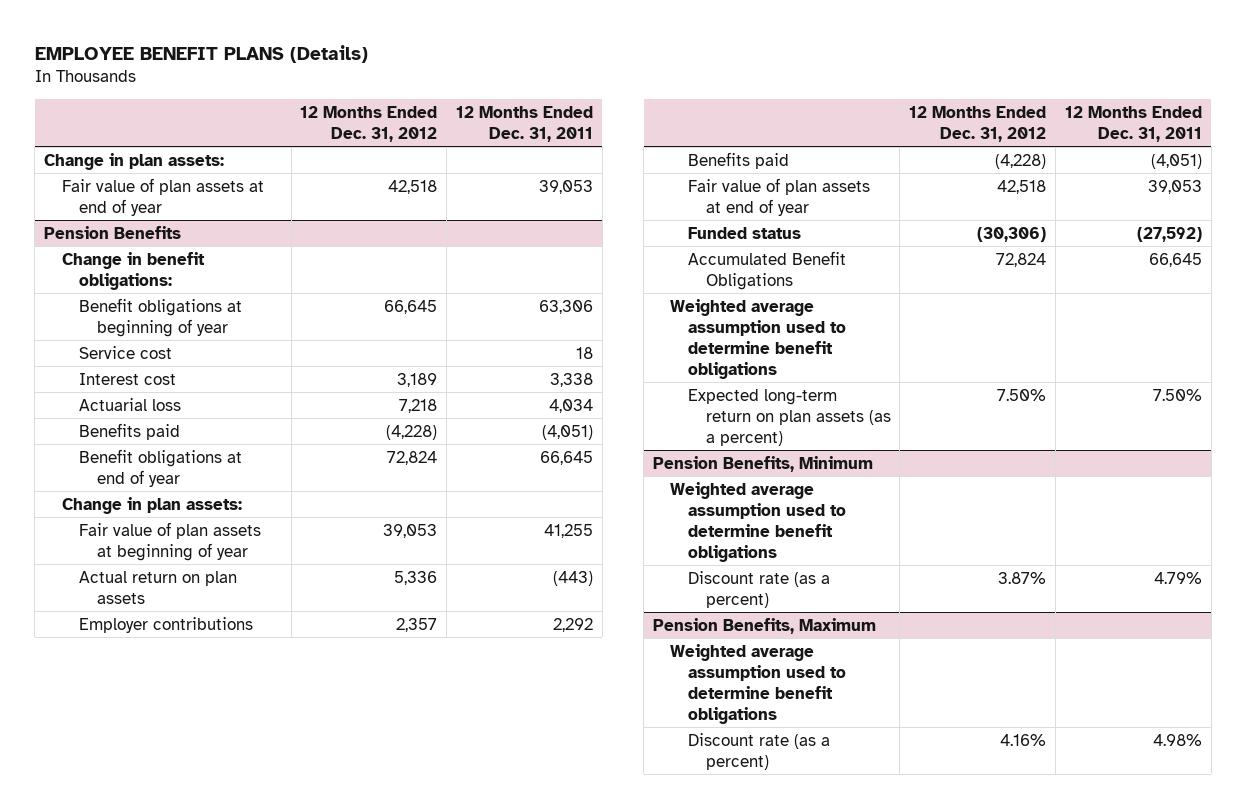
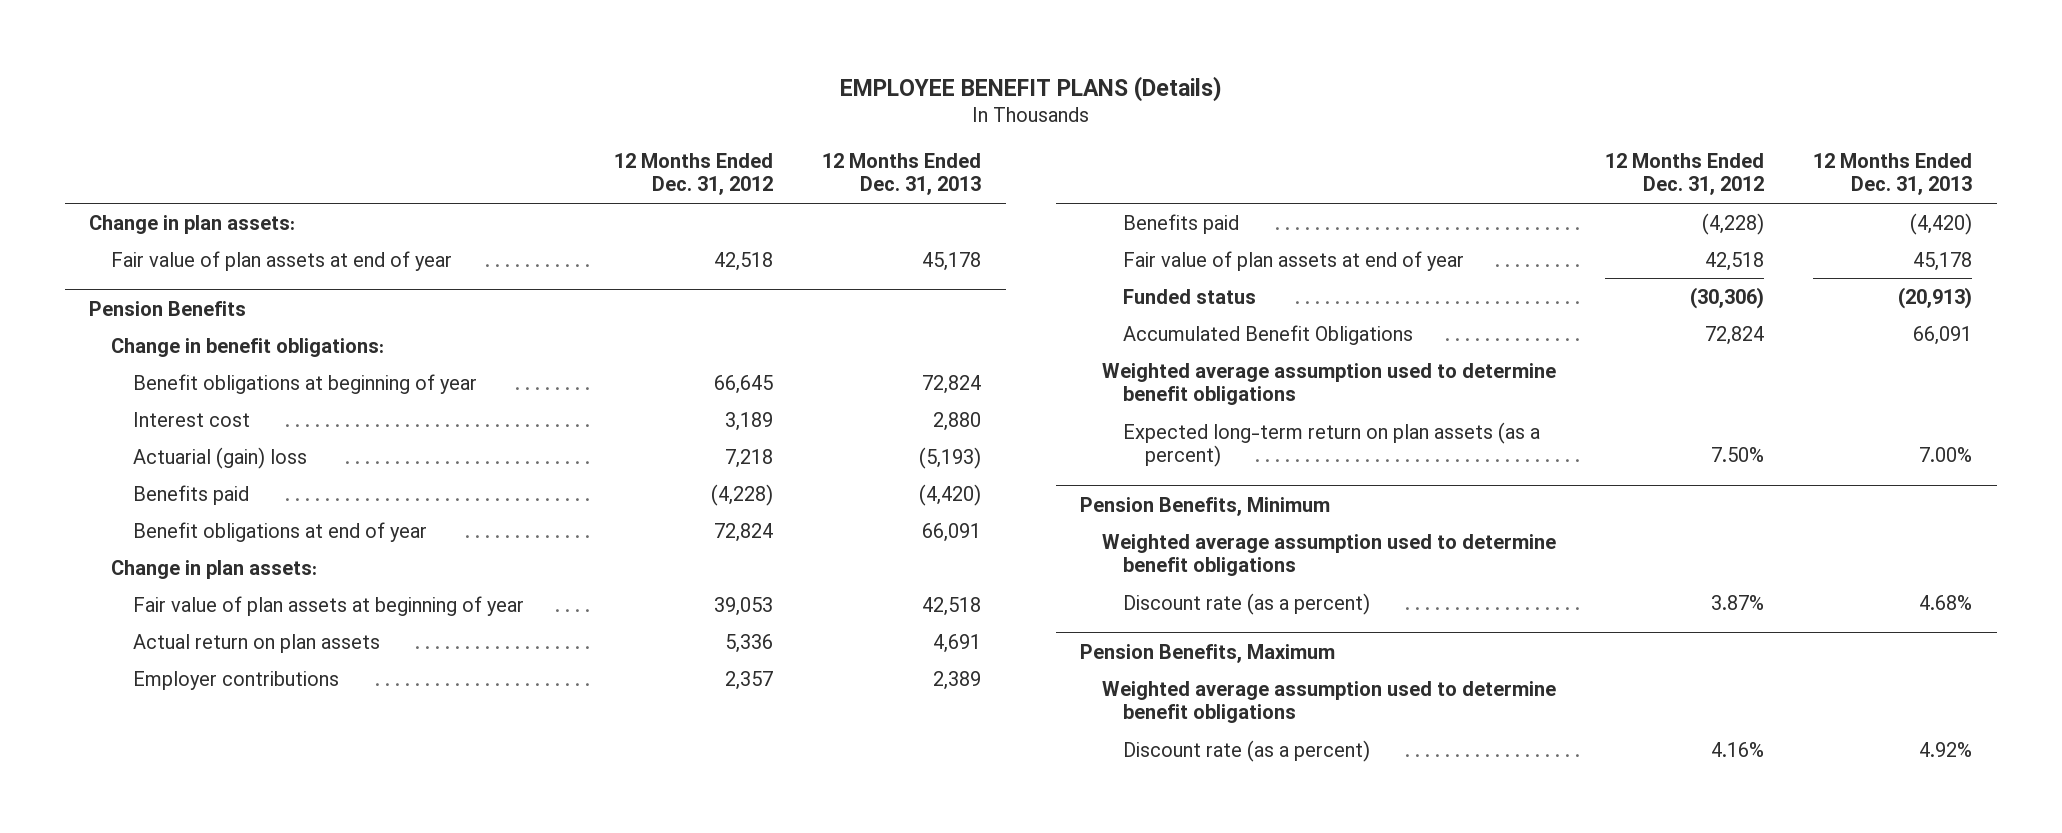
- | 12 Months Ended Dec. 31, 2012 | 12 Months Ended Dec. 31, 2011
+ | 12 Months Ended Dec. 31, 2012 | 12 Months Ended Dec. 31, 2013
@ Pension Benefits
- Service cost | | 18
- Actuarial loss | 7,218 | 4,034
+ Actuarial (gain) loss | 7,218 | (5,193)

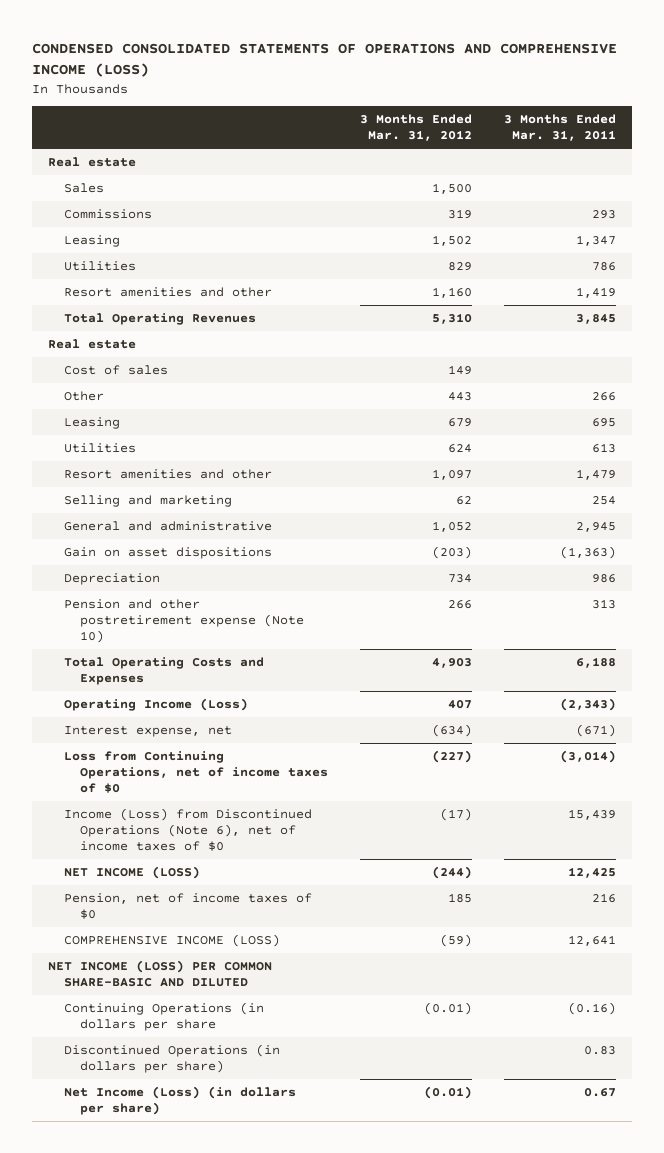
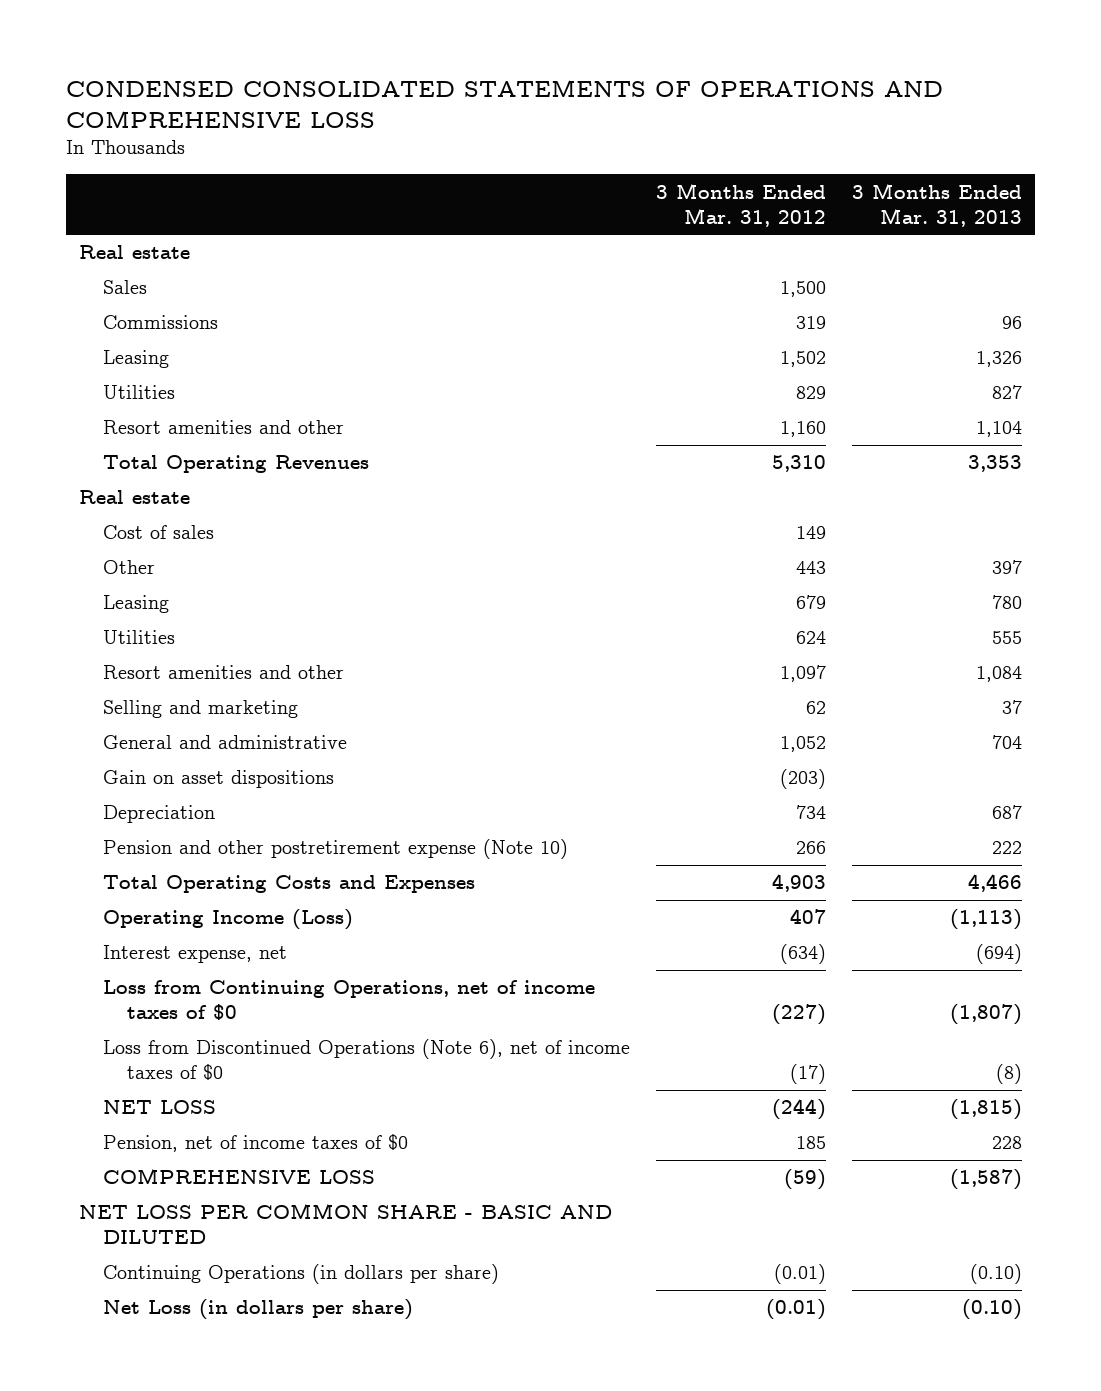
- CONDENSED CONSOLIDATED STATEMENTS OF OPERATIONS AND COMPREHENSIVE INCOME (LOSS)
+ CONDENSED CONSOLIDATED STATEMENTS OF OPERATIONS AND COMPREHENSIVE LOSS
- | 3 Months Ended Mar. 31, 2012 | 3 Months Ended Mar. 31, 2011
+ | 3 Months Ended Mar. 31, 2012 | 3 Months Ended Mar. 31, 2013
- Income (Loss) from Discontinued Operations (Note 6), net of income taxes of $0 | (17) | 15,439
- NET INCOME (LOSS) | (244) | 12,425
+ Loss from Discontinued Operations (Note 6), net of income taxes of $0 | (17) | (8)
+ NET LOSS | (244) | (1,815)
- COMPREHENSIVE INCOME (LOSS) | (59) | 12,641
- NET INCOME (LOSS) PER COMMON SHARE-BASIC AND DILUTED
- Continuing Operations (in dollars per share | (0.01) | (0.16)
- Discontinued Operations (in dollars per share) | | 0.83
- Net Income (Loss) (in dollars per share) | (0.01) | 0.67
+ COMPREHENSIVE LOSS | (59) | (1,587)
+ NET LOSS PER COMMON SHARE - BASIC AND DILUTED
+ Continuing Operations (in dollars per share) | (0.01) | (0.10)
+ Net Loss (in dollars per share) | (0.01) | (0.10)

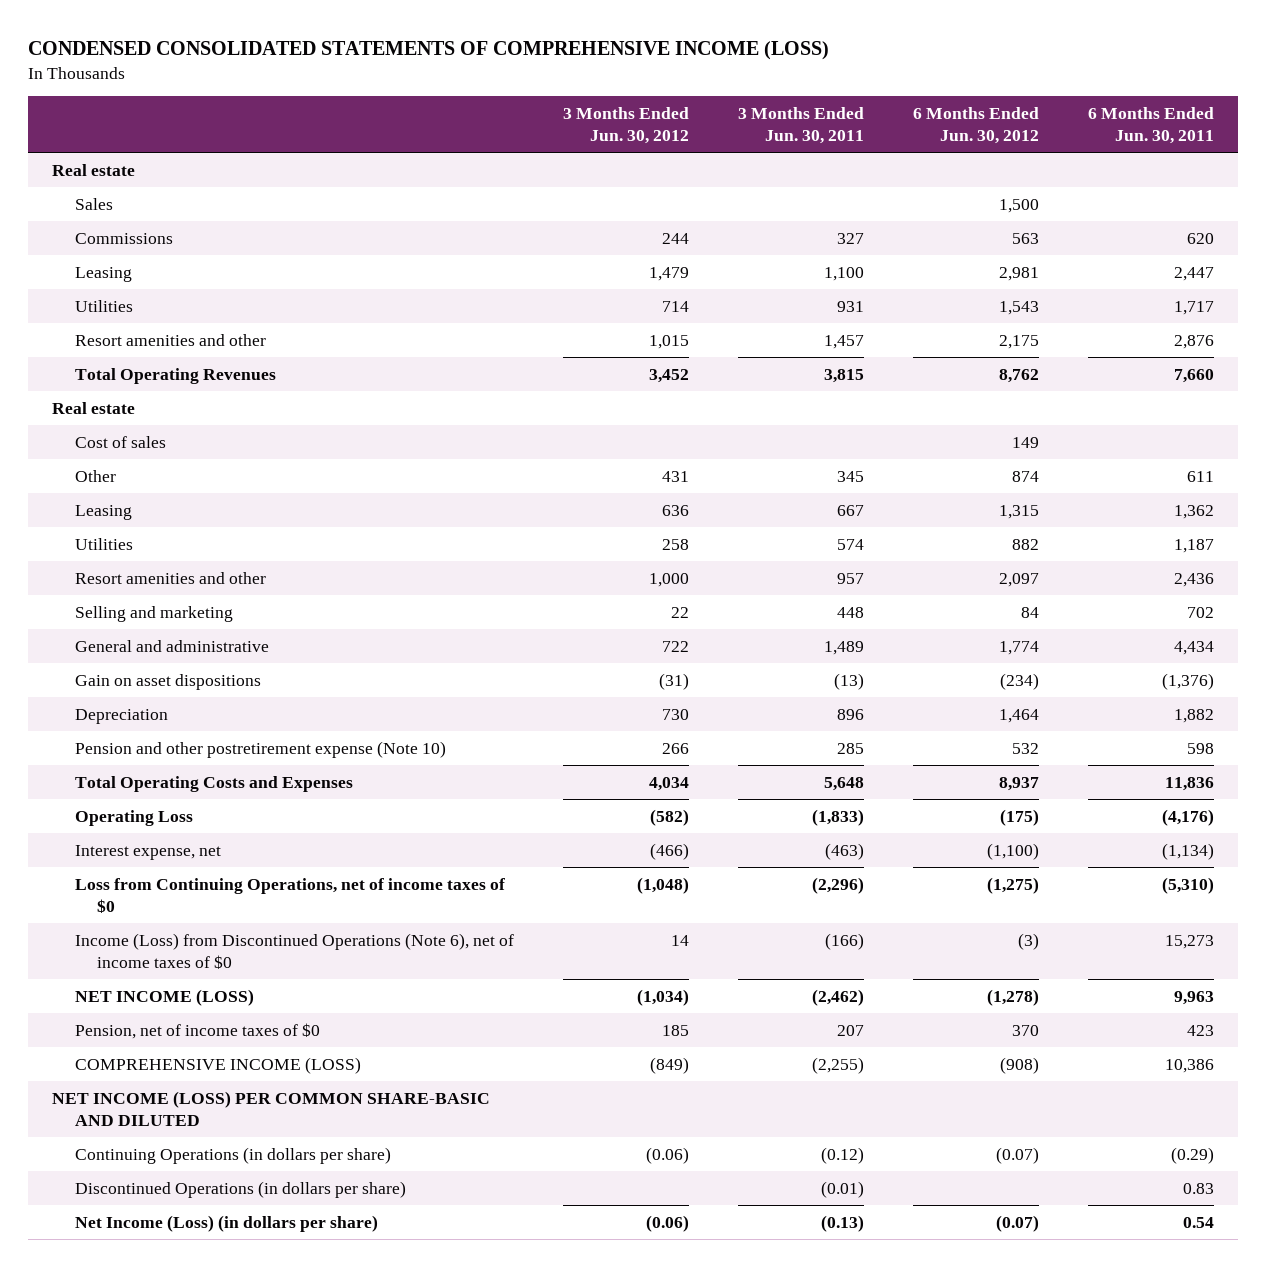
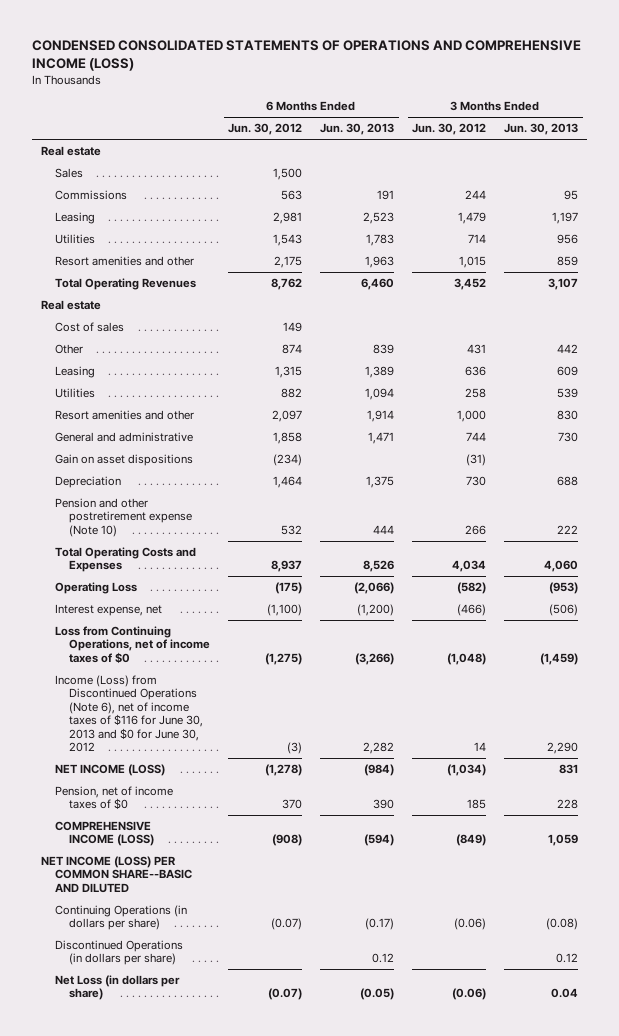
- CONDENSED CONSOLIDATED STATEMENTS OF COMPREHENSIVE INCOME (LOSS)
+ CONDENSED CONSOLIDATED STATEMENTS OF OPERATIONS AND COMPREHENSIVE INCOME (LOSS)
- | 3 Months Ended Jun. 30, 2012 | 3 Months Ended Jun. 30, 2011 | 6 Months Ended Jun. 30, 2012 | 6 Months Ended Jun. 30, 2011
+ | 6 Months Ended Jun. 30, 2012 | 6 Months Ended Jun. 30, 2013 | 3 Months Ended Jun. 30, 2012 | 3 Months Ended Jun. 30, 2013
- Selling and marketing | 22 | 448 | 84 | 702
- General and administrative | 722 | 1,489 | 1,774 | 4,434
+ General and administrative | 1,858 | 1,471 | 744 | 730
- Income (Loss) from Discontinued Operations (Note 6), net of income taxes of $0 | 14 | (166) | (3) | 15,273
+ Income (Loss) from Discontinued Operations (Note 6), net of income taxes of $116 for June 30, 2013 and $0 for June 30, 2012 | (3) | 2,282 | 14 | 2,290
- NET INCOME (LOSS) PER COMMON SHARE-BASIC AND DILUTED
+ NET INCOME (LOSS) PER COMMON SHARE--BASIC AND DILUTED
- Net Income (Loss) (in dollars per share) | (0.06) | (0.13) | (0.07) | 0.54
+ Net Loss (in dollars per share) | (0.07) | (0.05) | (0.06) | 0.04

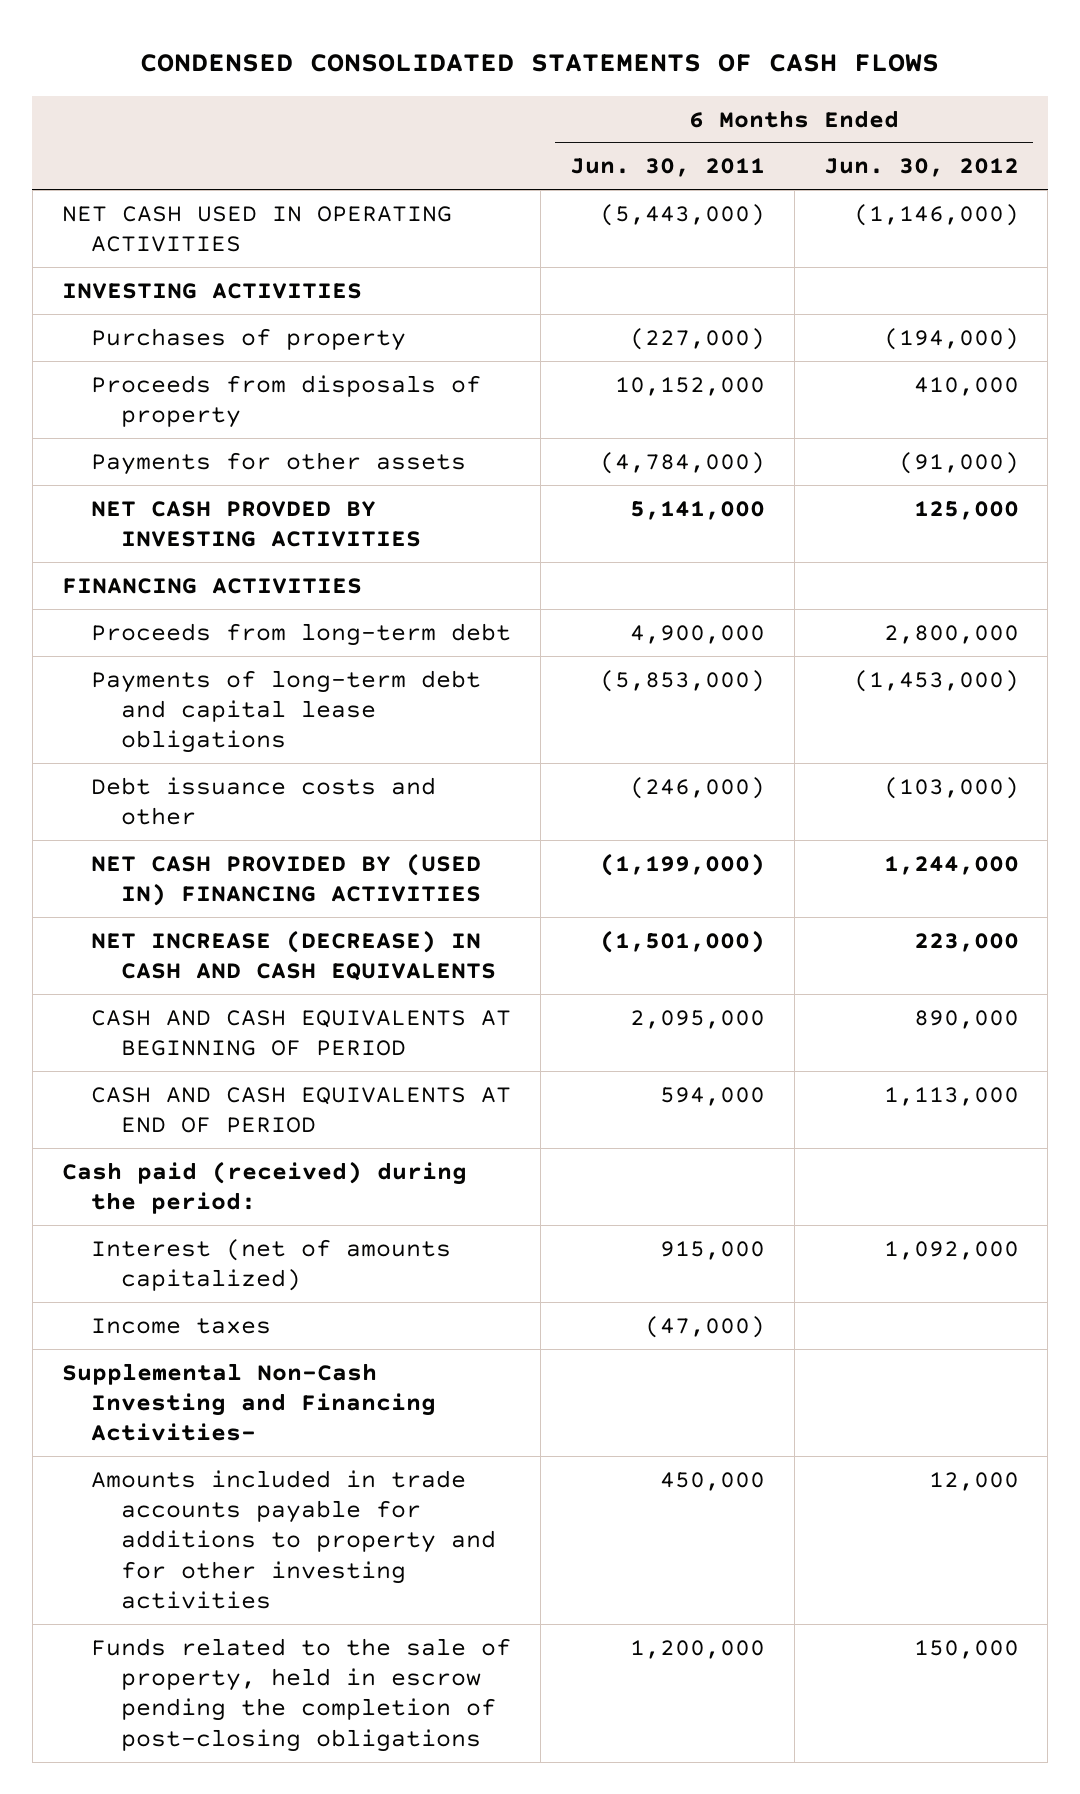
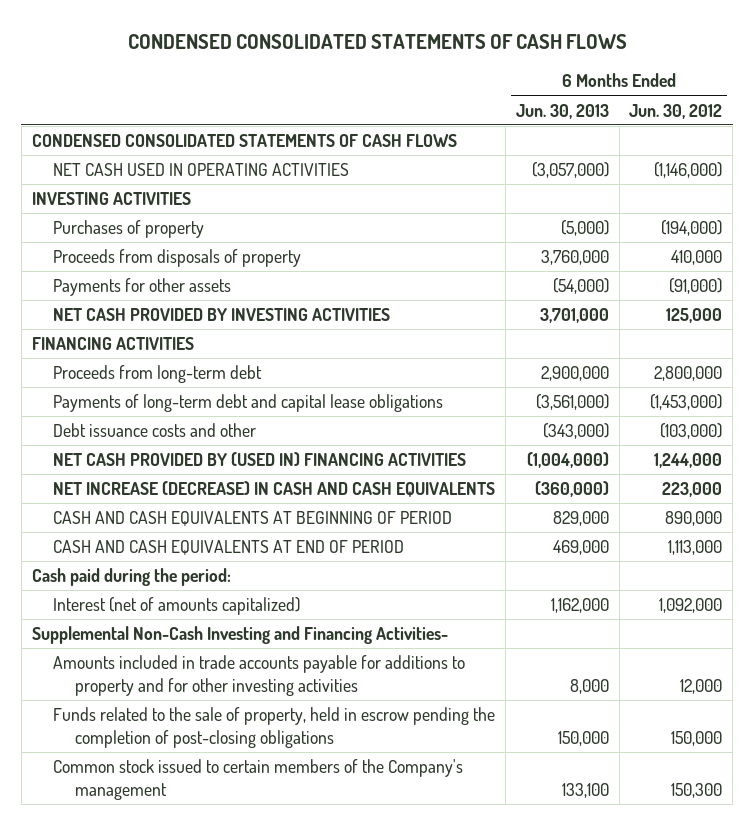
- | 6 Months Ended Jun. 30, 2011 | 6 Months Ended Jun. 30, 2012
+ | 6 Months Ended Jun. 30, 2013 | 6 Months Ended Jun. 30, 2012
+ CONDENSED CONSOLIDATED STATEMENTS OF CASH FLOWS
- NET CASH PROVDED BY INVESTING ACTIVITIES | 5,141,000 | 125,000
+ NET CASH PROVIDED BY INVESTING ACTIVITIES | 3,701,000 | 125,000
- Cash paid (received) during the period:
+ Cash paid during the period:
- Income taxes | (47,000) |
+ Common stock issued to certain members of the Company's management | 133,100 | 150,300

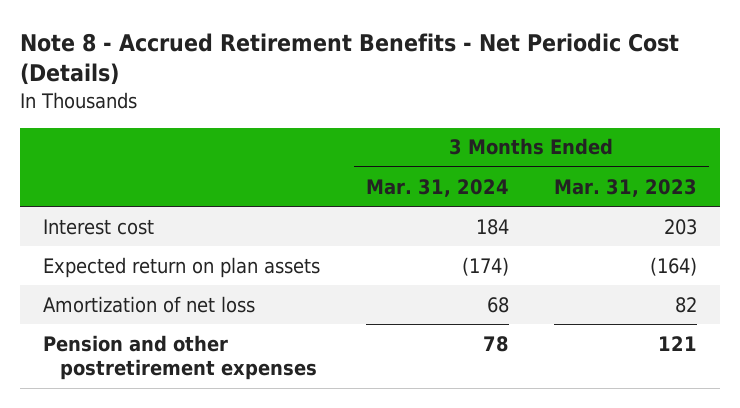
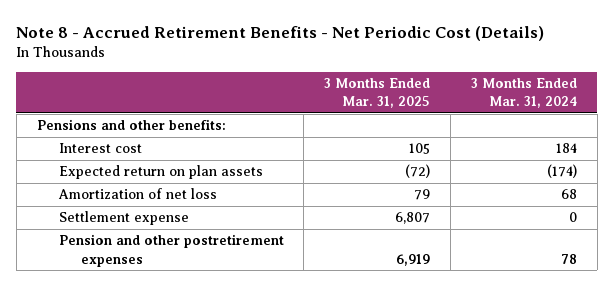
- | 3 Months Ended Mar. 31, 2024 | 3 Months Ended Mar. 31, 2023
+ | 3 Months Ended Mar. 31, 2025 | 3 Months Ended Mar. 31, 2024
+ Pensions and other benefits:
+ Settlement expense | 6,807 | 0

